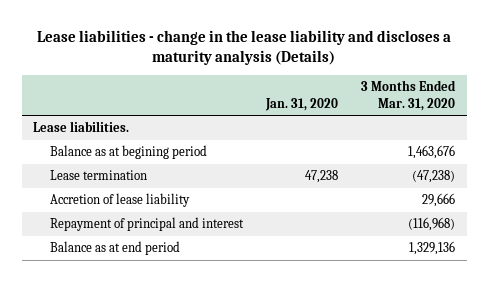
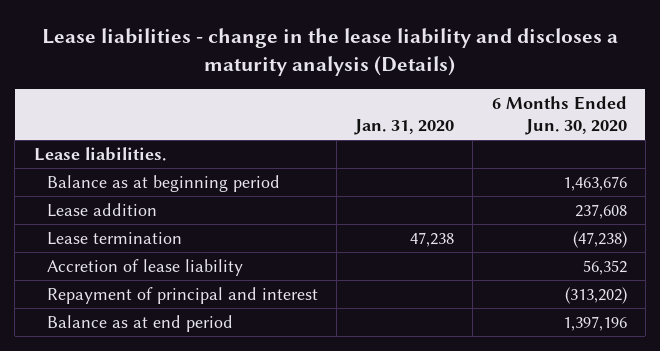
- | Jan. 31, 2020 | 3 Months Ended Mar. 31, 2020
+ | Jan. 31, 2020 | 6 Months Ended Jun. 30, 2020
- Balance as at begining period | | 1,463,676
+ Balance as at beginning period | | 1,463,676
+ Lease addition | | 237,608

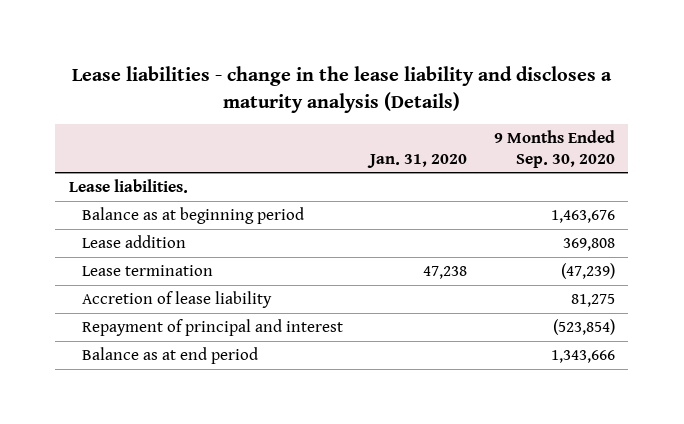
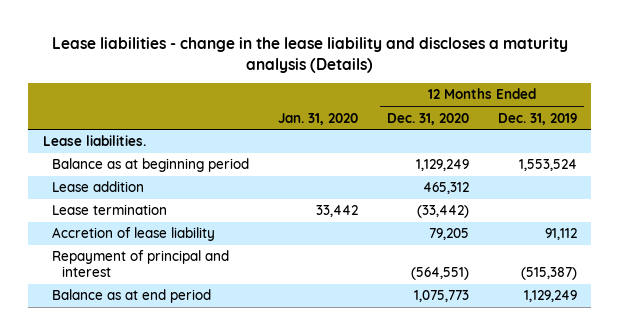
- | Jan. 31, 2020 | 9 Months Ended Sep. 30, 2020
+ | Jan. 31, 2020 | 12 Months Ended Dec. 31, 2020 | 12 Months Ended Dec. 31, 2019
- Lease termination | 47,238 | (47,239)
+ Lease termination | 33,442 | (33,442) |

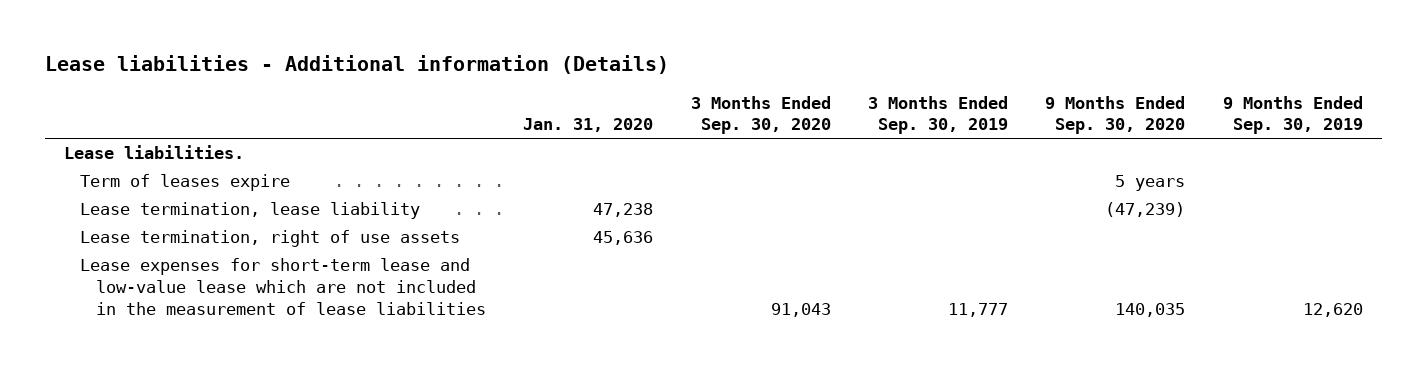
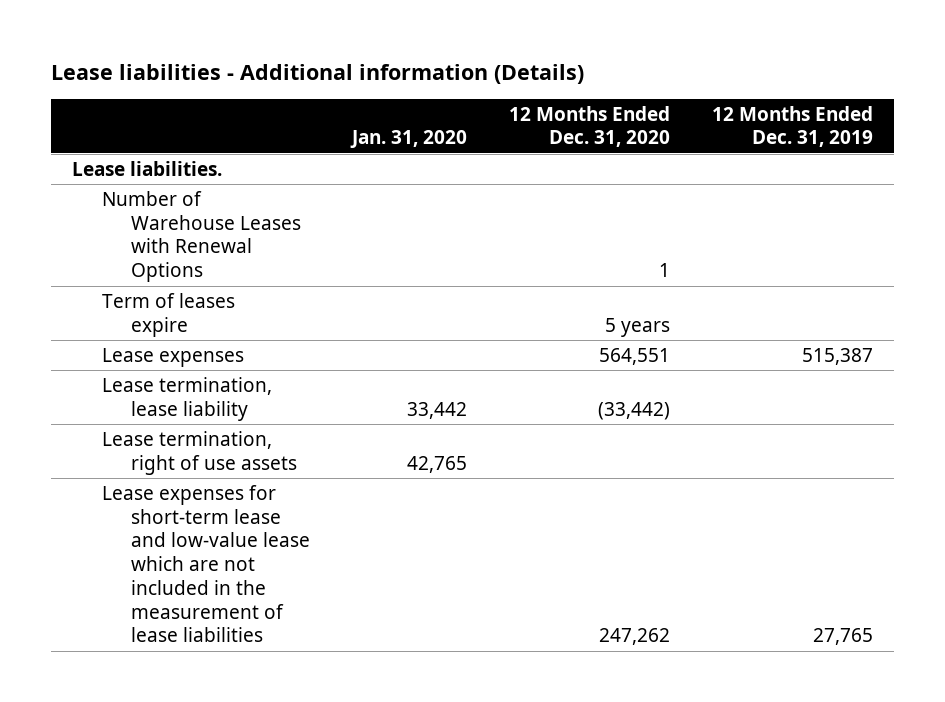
- | Jan. 31, 2020 | 3 Months Ended Sep. 30, 2020 | 3 Months Ended Sep. 30, 2019 | 9 Months Ended Sep. 30, 2020 | 9 Months Ended Sep. 30, 2019
+ | Jan. 31, 2020 | 12 Months Ended Dec. 31, 2020 | 12 Months Ended Dec. 31, 2019
+ Number of Warehouse Leases with Renewal Options | | 1 |
- Lease termination, lease liability | 47,238 | | | (47,239) |
- Lease termination, right of use assets | 45,636 | | | |
+ Lease expenses | | 564,551 | 515,387
+ Lease termination, lease liability | 33,442 | (33,442) |
+ Lease termination, right of use assets | 42,765 | |

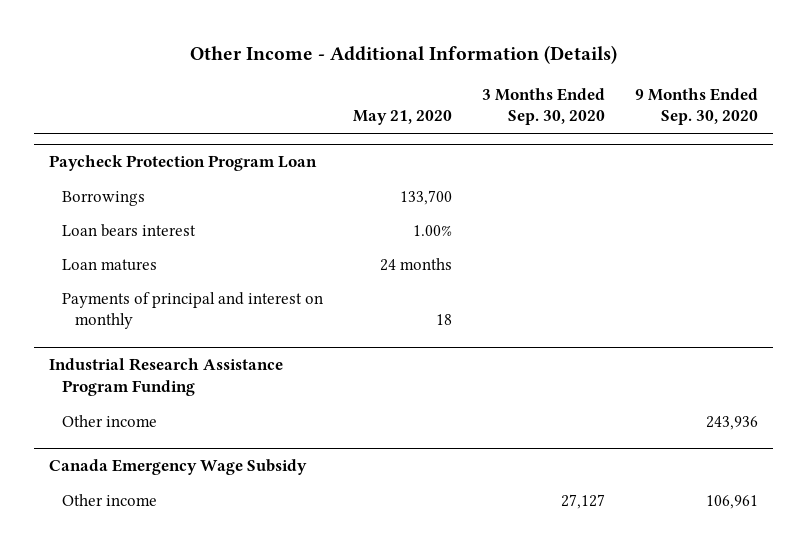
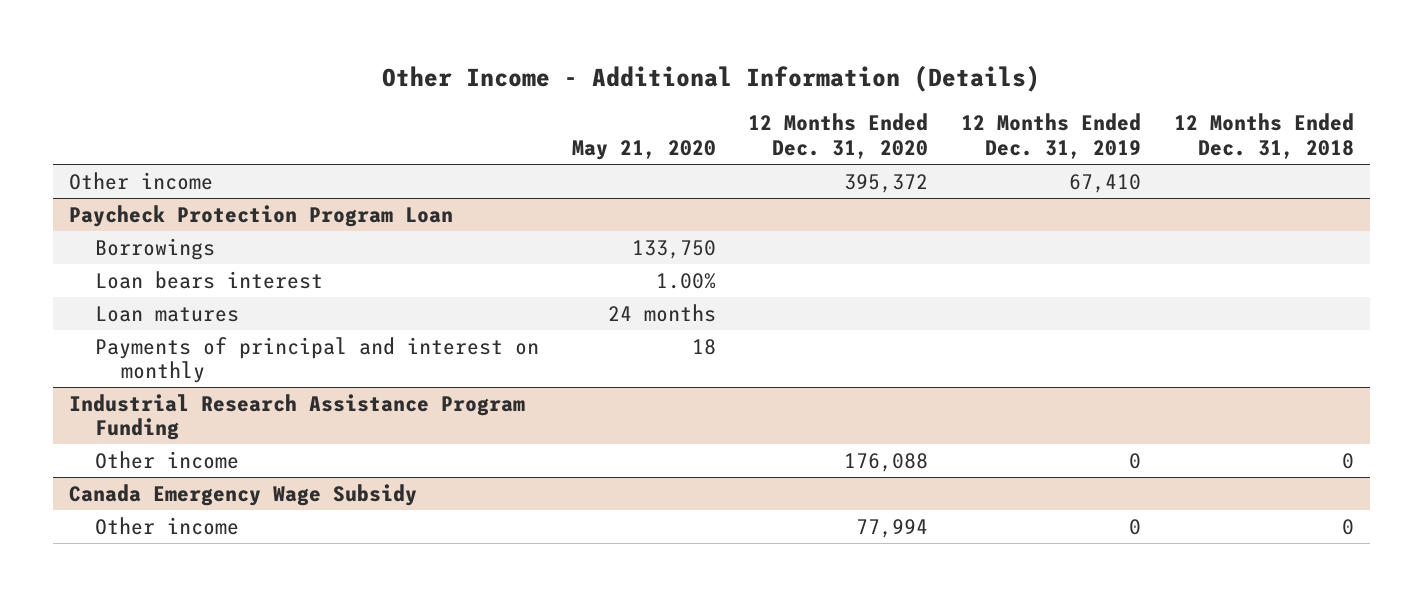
- | May 21, 2020 | 3 Months Ended Sep. 30, 2020 | 9 Months Ended Sep. 30, 2020
+ | May 21, 2020 | 12 Months Ended Dec. 31, 2020 | 12 Months Ended Dec. 31, 2019 | 12 Months Ended Dec. 31, 2018
+ Other income | | 395,372 | 67,410 |
@ Paycheck Protection Program Loan
- Borrowings | 133,700 | |
+ Borrowings | 133,750 | | |

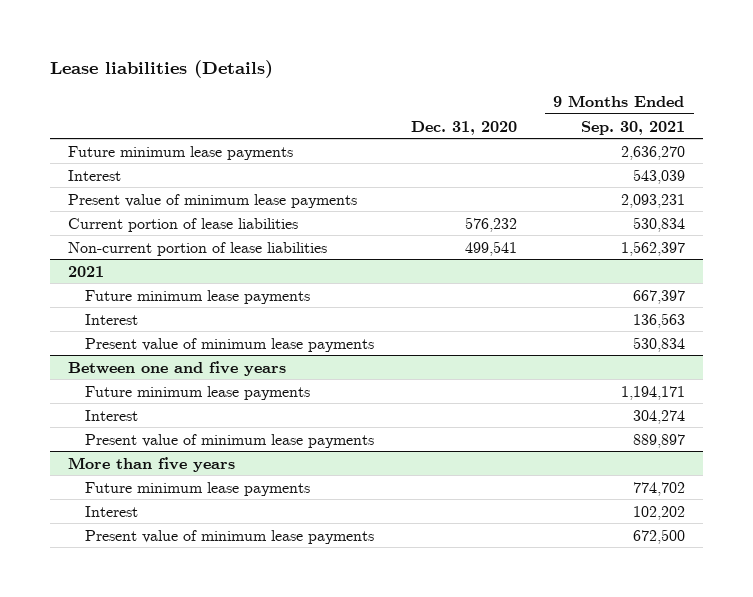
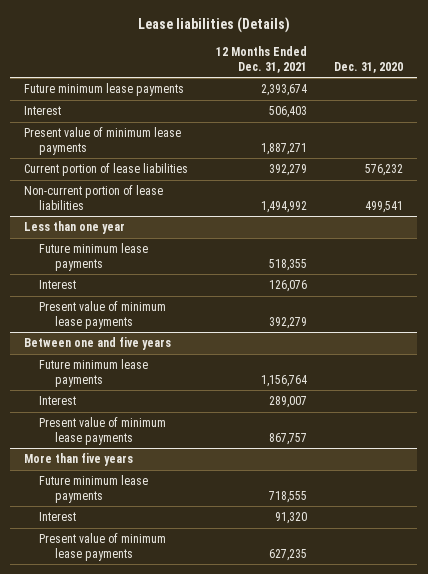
- | Dec. 31, 2020 | 9 Months Ended Sep. 30, 2021
+ | 12 Months Ended Dec. 31, 2021 | Dec. 31, 2020
- 2021
+ Less than one year

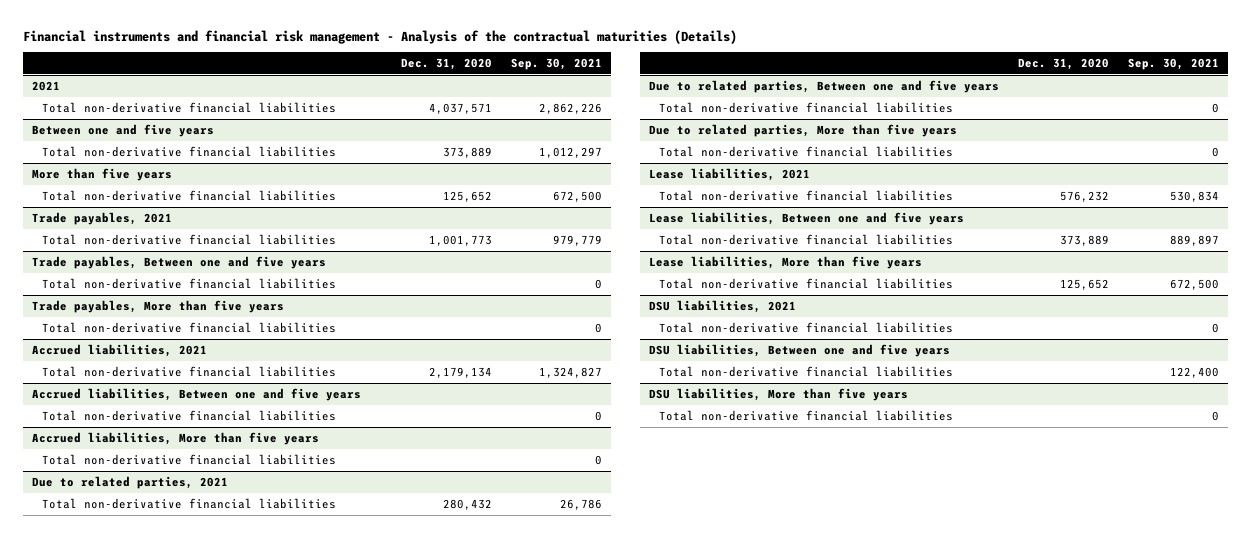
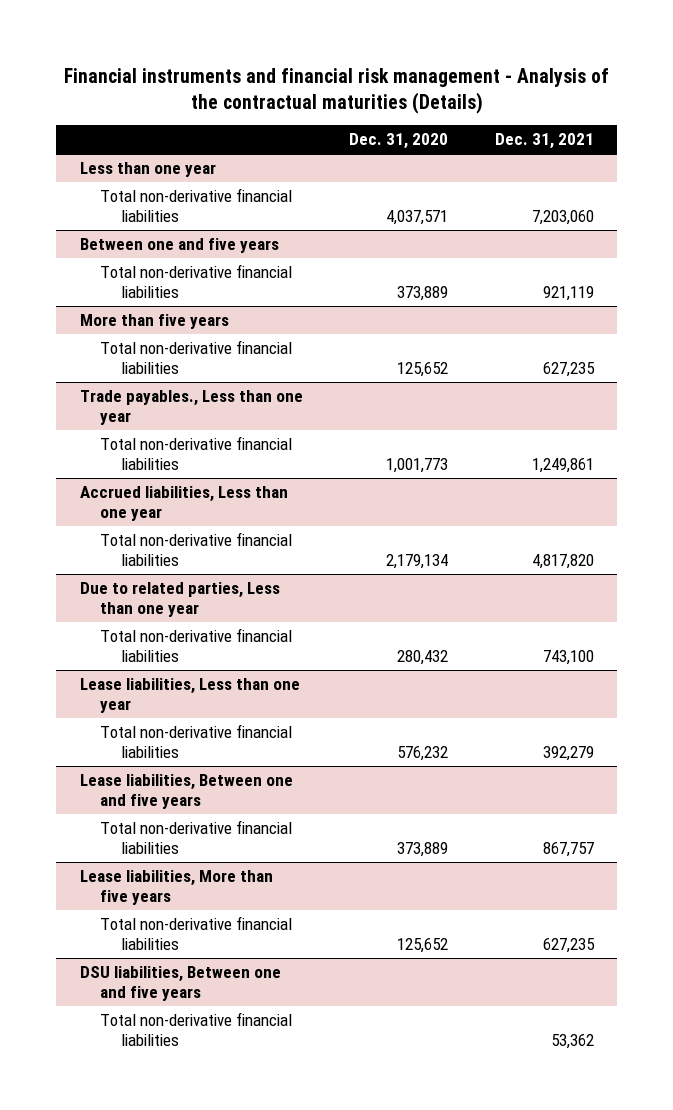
- | Dec. 31, 2020 | Sep. 30, 2021
+ | Dec. 31, 2020 | Dec. 31, 2021
- 2021
+ Less than one year
- Trade payables, 2021
+ Trade payables., Less than one year
- Trade payables, Between one and five years
- Total non-derivative financial liabilities | | 0
- Trade payables, More than five years
- Total non-derivative financial liabilities | | 0
- Accrued liabilities, 2021
+ Accrued liabilities, Less than one year
- Accrued liabilities, Between one and five years
- Total non-derivative financial liabilities | | 0
- Accrued liabilities, More than five years
- Total non-derivative financial liabilities | | 0
- Due to related parties, 2021
+ Due to related parties, Less than one year
- Due to related parties, Between one and five years
- Total non-derivative financial liabilities | | 0
- Due to related parties, More than five years
- Total non-derivative financial liabilities | | 0
- Lease liabilities, 2021
+ Lease liabilities, Less than one year
- DSU liabilities, 2021
- Total non-derivative financial liabilities | | 0
- DSU liabilities, More than five years
- Total non-derivative financial liabilities | | 0

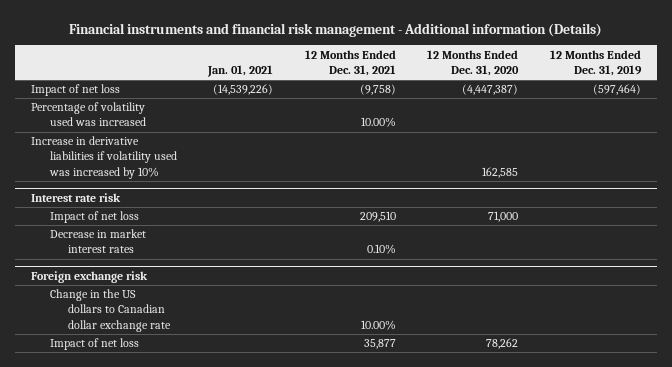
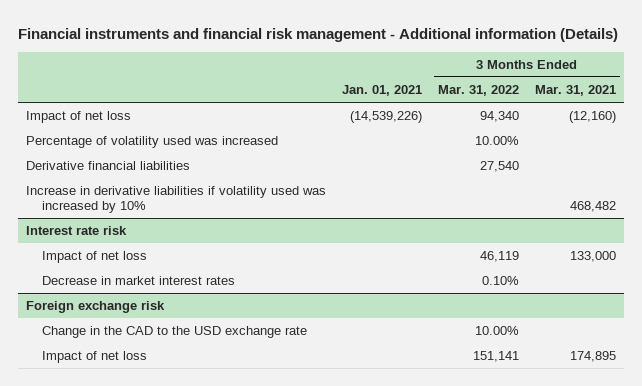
- | Jan. 01, 2021 | 12 Months Ended Dec. 31, 2021 | 12 Months Ended Dec. 31, 2020 | 12 Months Ended Dec. 31, 2019
+ | Jan. 01, 2021 | 3 Months Ended Mar. 31, 2022 | 3 Months Ended Mar. 31, 2021
+ Derivative financial liabilities | | 27,540 |
@ Foreign exchange risk
- Change in the US dollars to Canadian dollar exchange rate | | 10.00% | |
+ Change in the CAD to the USD exchange rate | | 10.00% |

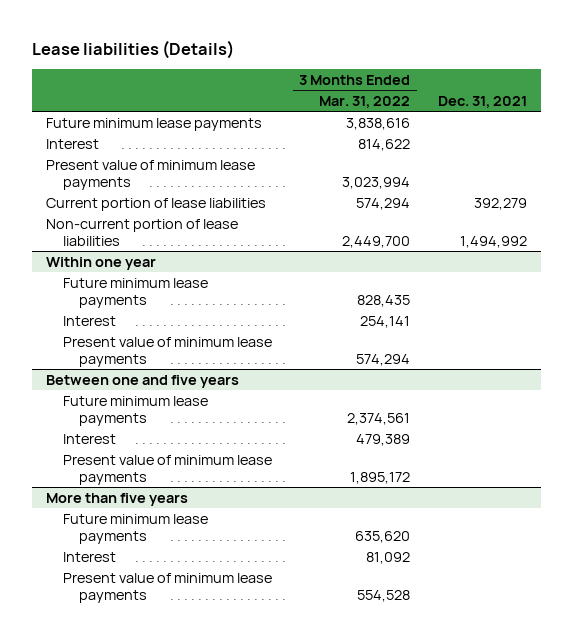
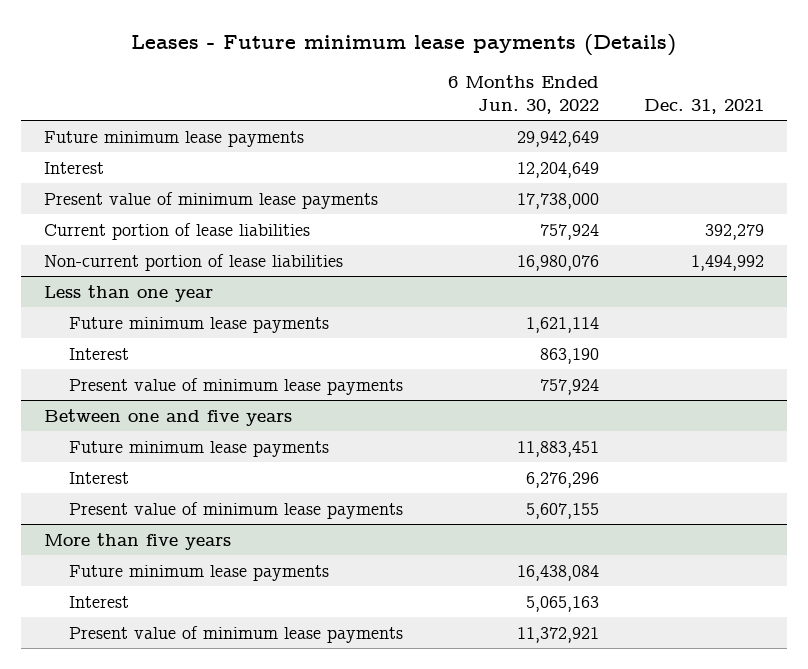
- Lease liabilities (Details)
+ Leases - Future minimum lease payments (Details)
- | 3 Months Ended Mar. 31, 2022 | Dec. 31, 2021
+ | 6 Months Ended Jun. 30, 2022 | Dec. 31, 2021
- Within one year
+ Less than one year

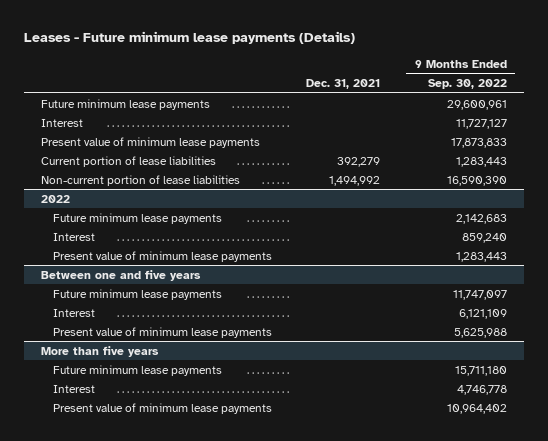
- | 6 Months Ended Jun. 30, 2022 | Dec. 31, 2021
+ | Dec. 31, 2021 | 9 Months Ended Sep. 30, 2022
- Less than one year
+ 2022

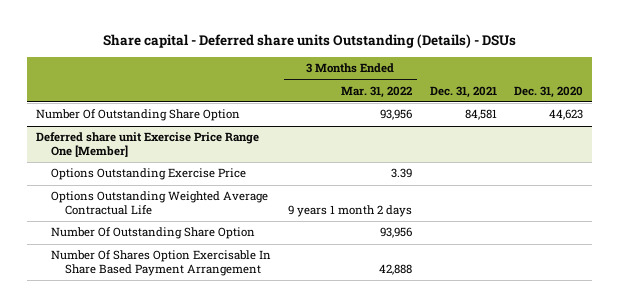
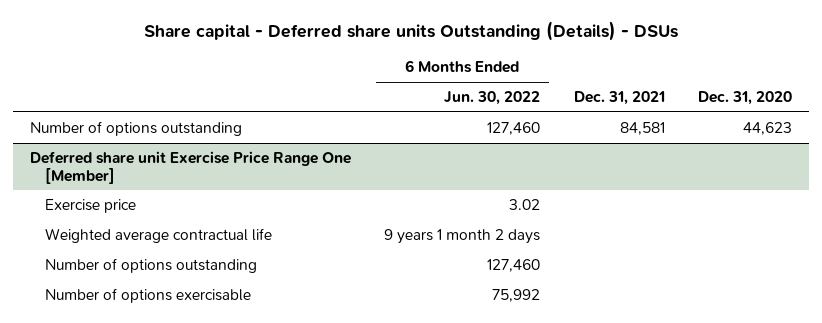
- | 3 Months Ended Mar. 31, 2022 | Dec. 31, 2021 | Dec. 31, 2020
+ | 6 Months Ended Jun. 30, 2022 | Dec. 31, 2021 | Dec. 31, 2020
- Number Of Outstanding Share Option | 93,956 | 84,581 | 44,623
+ Number of options outstanding | 127,460 | 84,581 | 44,623
@ Deferred share unit Exercise Price Range One [Member]
- Options Outstanding Exercise Price | 3.39 | |
- Options Outstanding Weighted Average Contractual Life | 9 years 1 month 2 days | |
- Number Of Outstanding Share Option | 93,956 | |
- Number Of Shares Option Exercisable In Share Based Payment Arrangement | 42,888 | |
+ Exercise price | 3.02 | |
+ Weighted average contractual life | 9 years 1 month 2 days | |
+ Number of options outstanding | 127,460 | |
+ Number of options exercisable | 75,992 | |

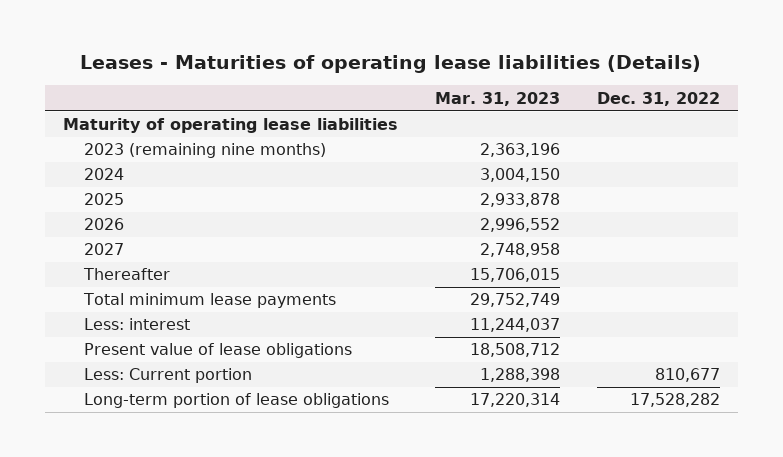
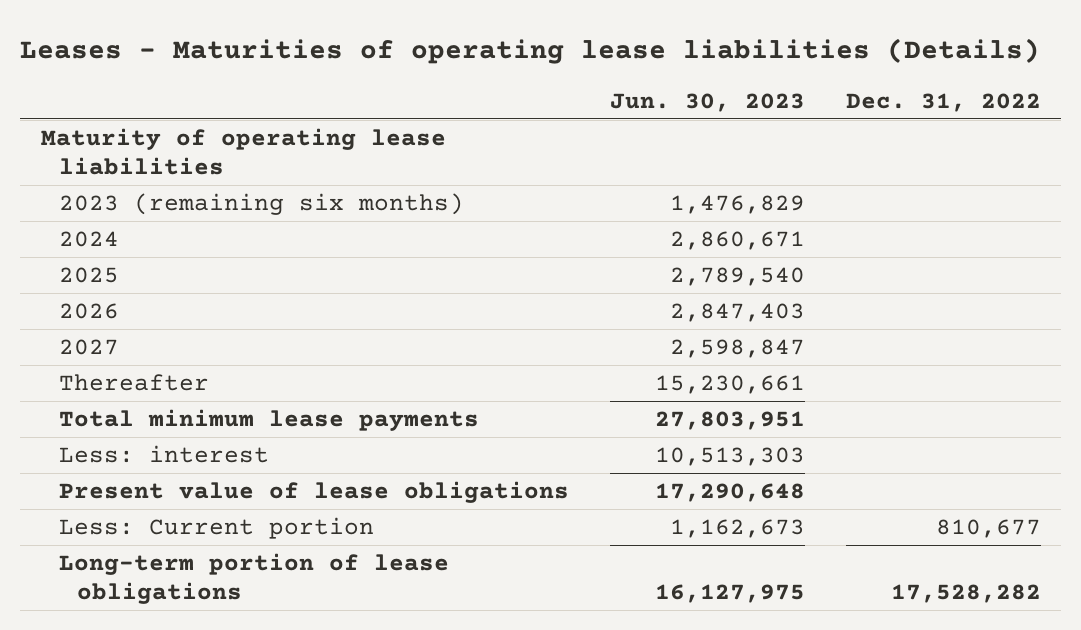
- | Mar. 31, 2023 | Dec. 31, 2022
+ | Jun. 30, 2023 | Dec. 31, 2022
- 2023 (remaining nine months) | 2,363,196 |
+ 2023 (remaining six months) | 1,476,829 |

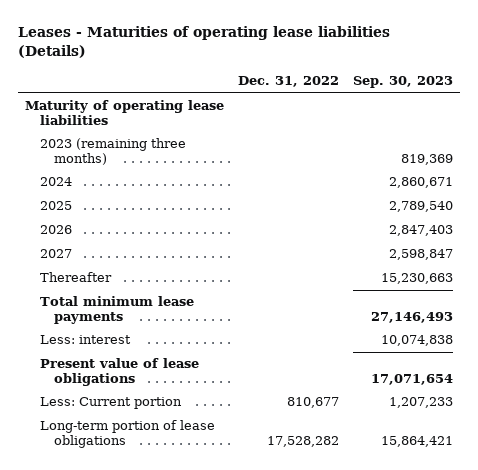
- | Jun. 30, 2023 | Dec. 31, 2022
+ | Dec. 31, 2022 | Sep. 30, 2023
- 2023 (remaining six months) | 1,476,829 |
+ 2023 (remaining three months) | | 819,369

